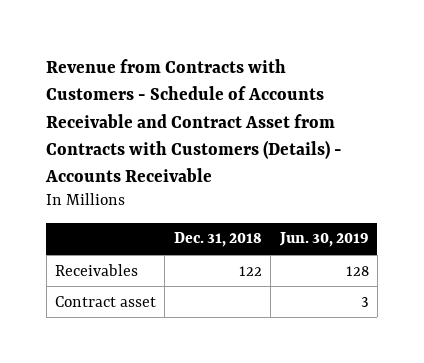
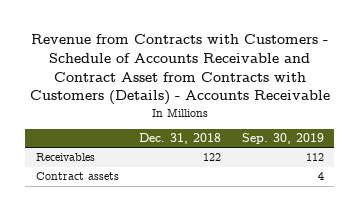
- | Dec. 31, 2018 | Jun. 30, 2019
+ | Dec. 31, 2018 | Sep. 30, 2019
- Contract asset | | 3
+ Contract assets | | 4

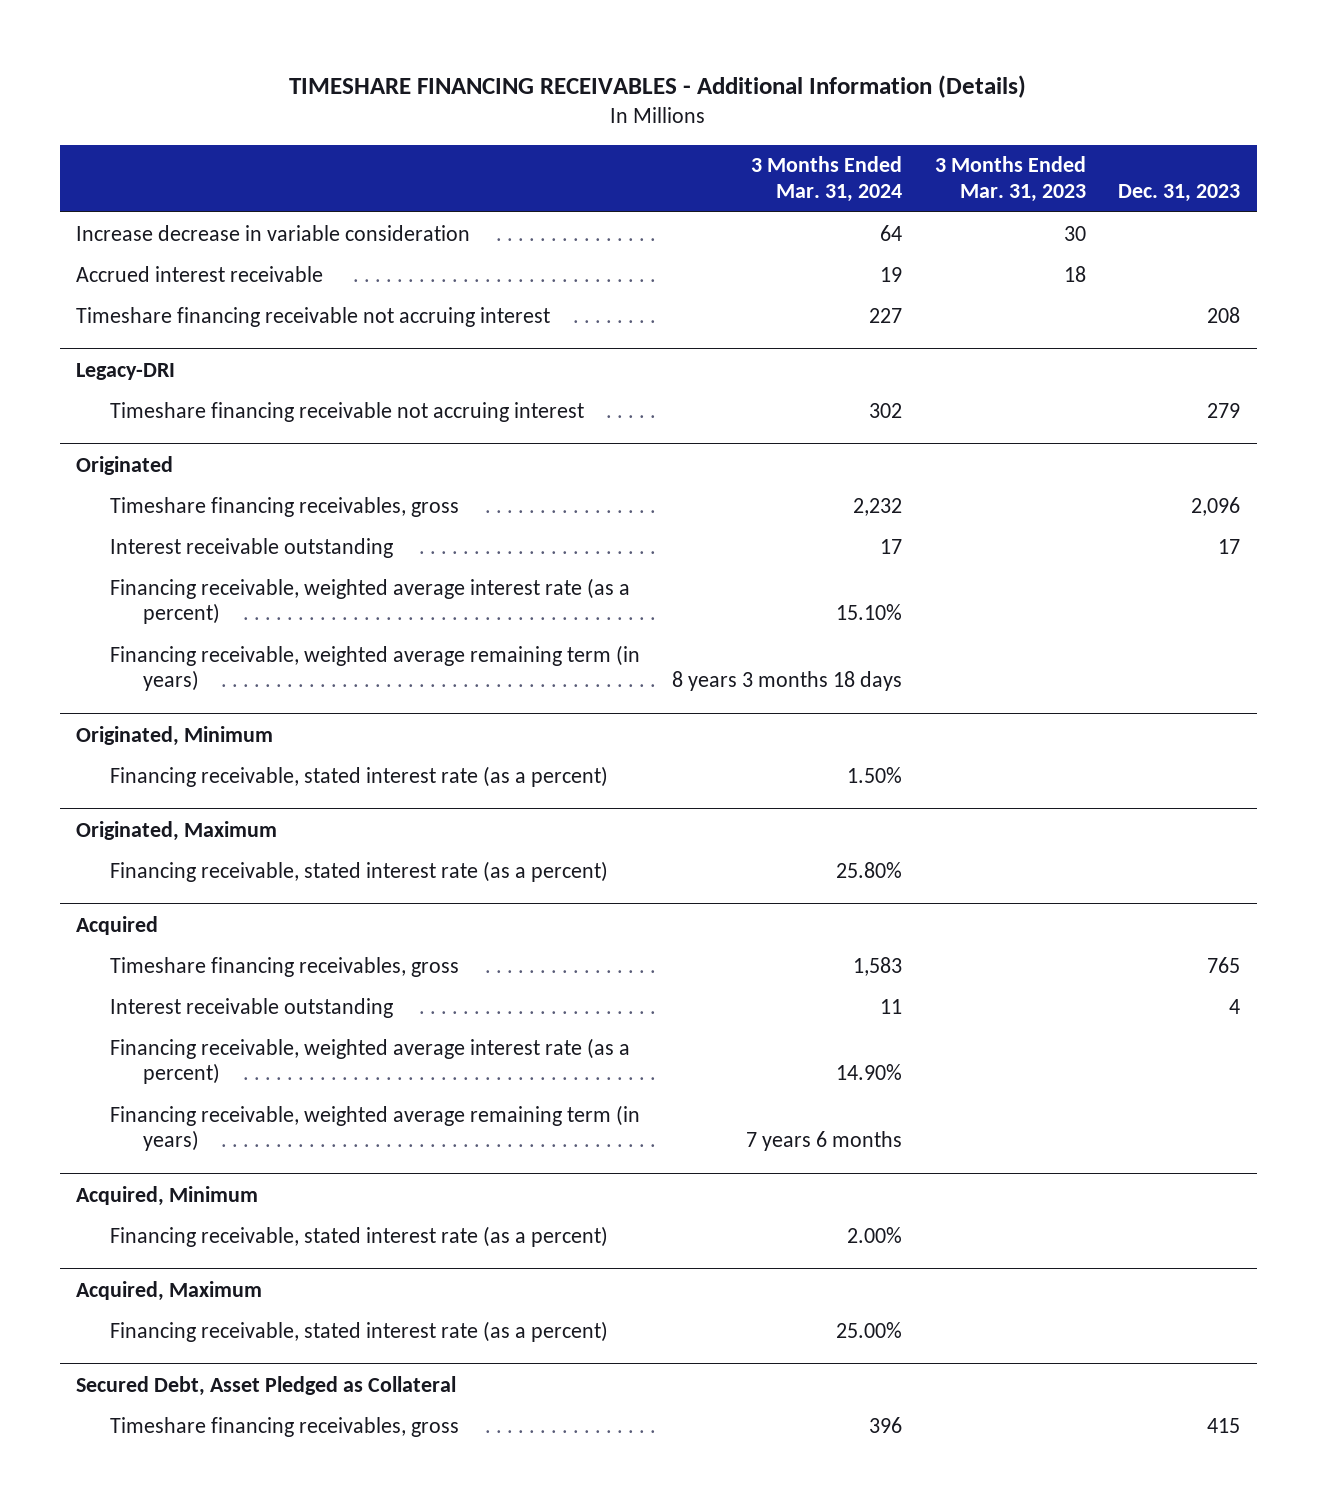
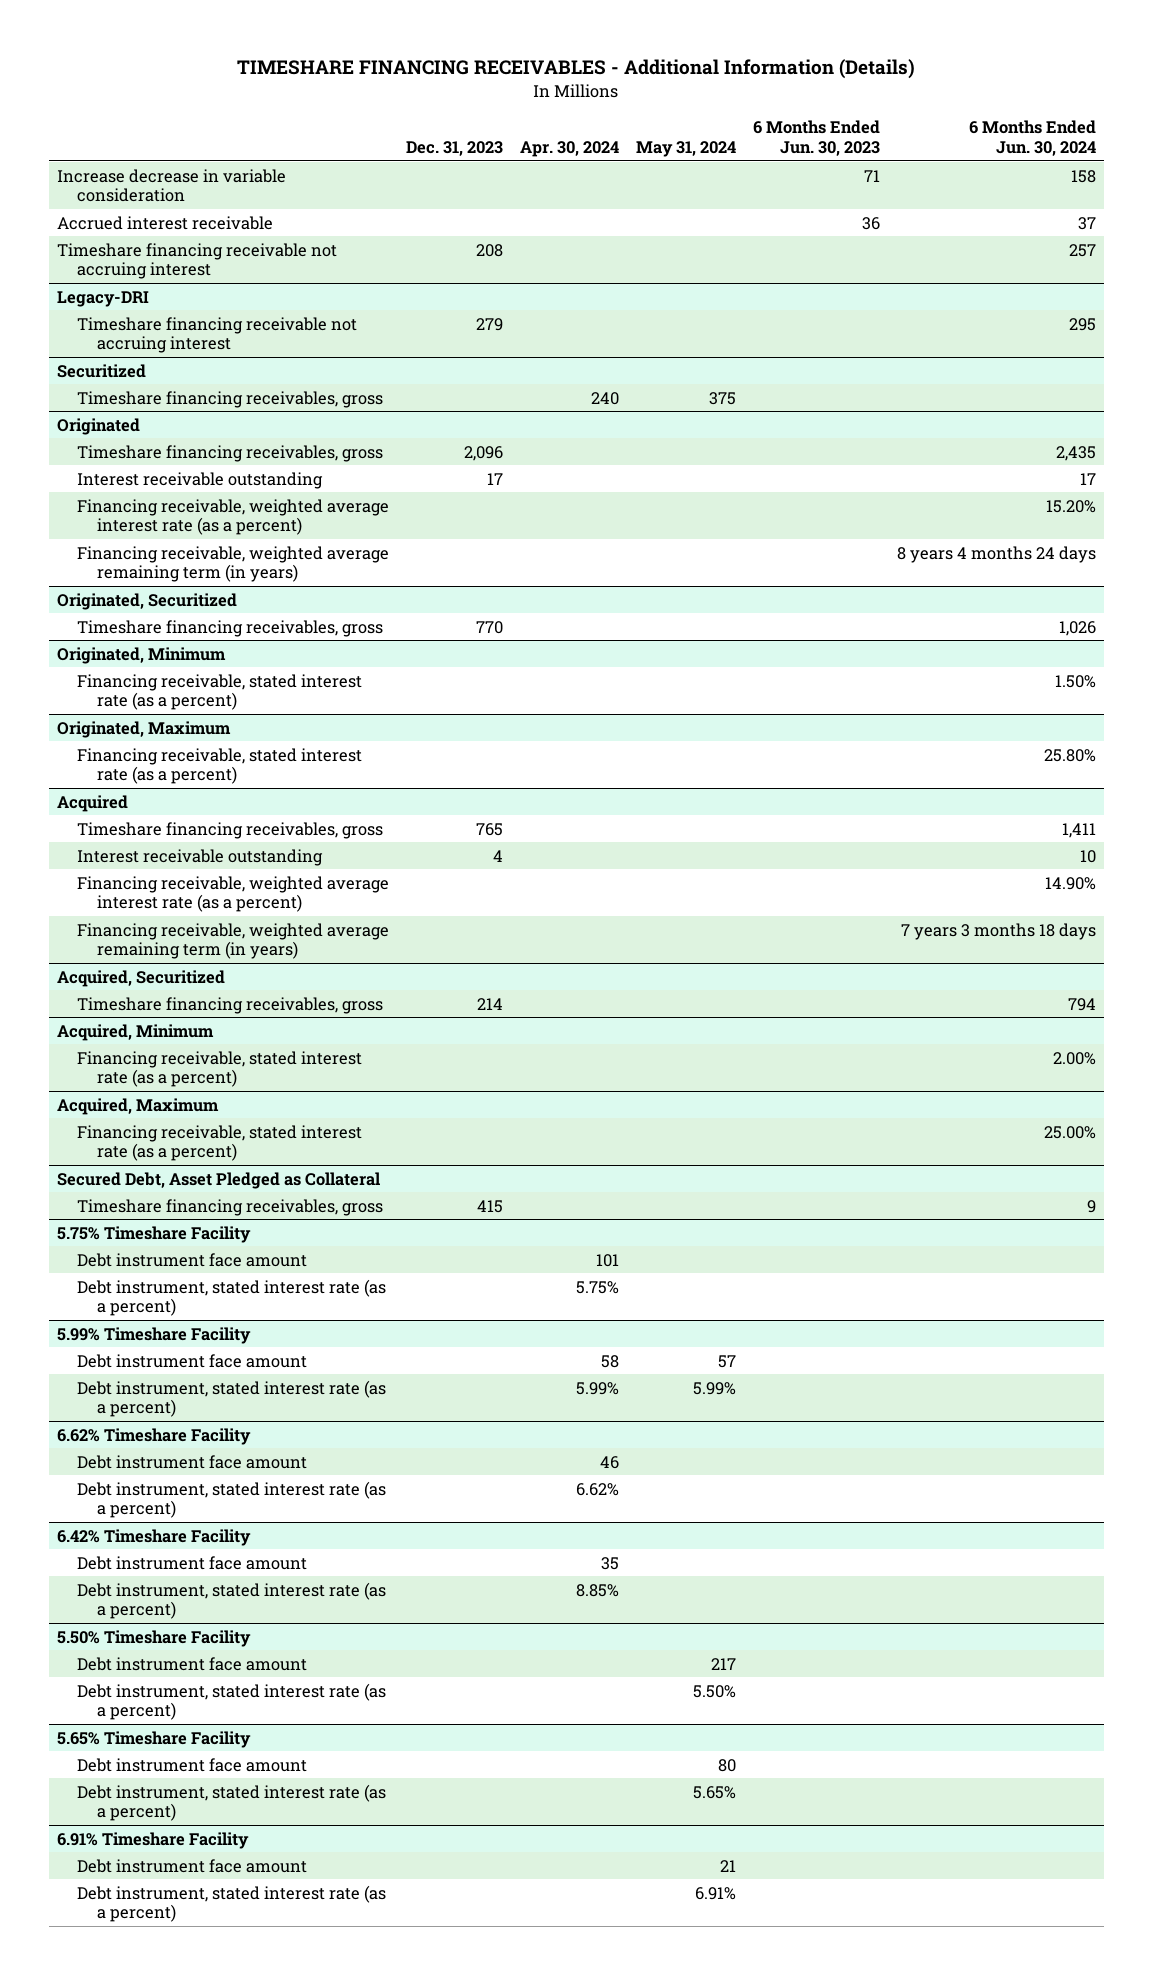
- | 3 Months Ended Mar. 31, 2024 | 3 Months Ended Mar. 31, 2023 | Dec. 31, 2023
+ | Dec. 31, 2023 | Apr. 30, 2024 | May 31, 2024 | 6 Months Ended Jun. 30, 2023 | 6 Months Ended Jun. 30, 2024
+ Securitized
+ Timeshare financing receivables, gross | | 240 | 375 | |
+ Originated, Securitized
+ Timeshare financing receivables, gross | 770 | | | | 1,026
+ Acquired, Securitized
+ Timeshare financing receivables, gross | 214 | | | | 794
+ 5.75% Timeshare Facility
+ Debt instrument face amount | | 101 | | |
+ Debt instrument, stated interest rate (as a percent) | | 5.75% | | |
+ 5.99% Timeshare Facility
+ Debt instrument face amount | | 58 | 57 | |
+ Debt instrument, stated interest rate (as a percent) | | 5.99% | 5.99% | |
+ 6.62% Timeshare Facility
+ Debt instrument face amount | | 46 | | |
+ Debt instrument, stated interest rate (as a percent) | | 6.62% | | |
+ 6.42% Timeshare Facility
+ Debt instrument face amount | | 35 | | |
+ Debt instrument, stated interest rate (as a percent) | | 8.85% | | |
+ 5.50% Timeshare Facility
+ Debt instrument face amount | | | 217 | |
+ Debt instrument, stated interest rate (as a percent) | | | 5.50% | |
+ 5.65% Timeshare Facility
+ Debt instrument face amount | | | 80 | |
+ Debt instrument, stated interest rate (as a percent) | | | 5.65% | |
+ 6.91% Timeshare Facility
+ Debt instrument face amount | | | 21 | |
+ Debt instrument, stated interest rate (as a percent) | | | 6.91% | |

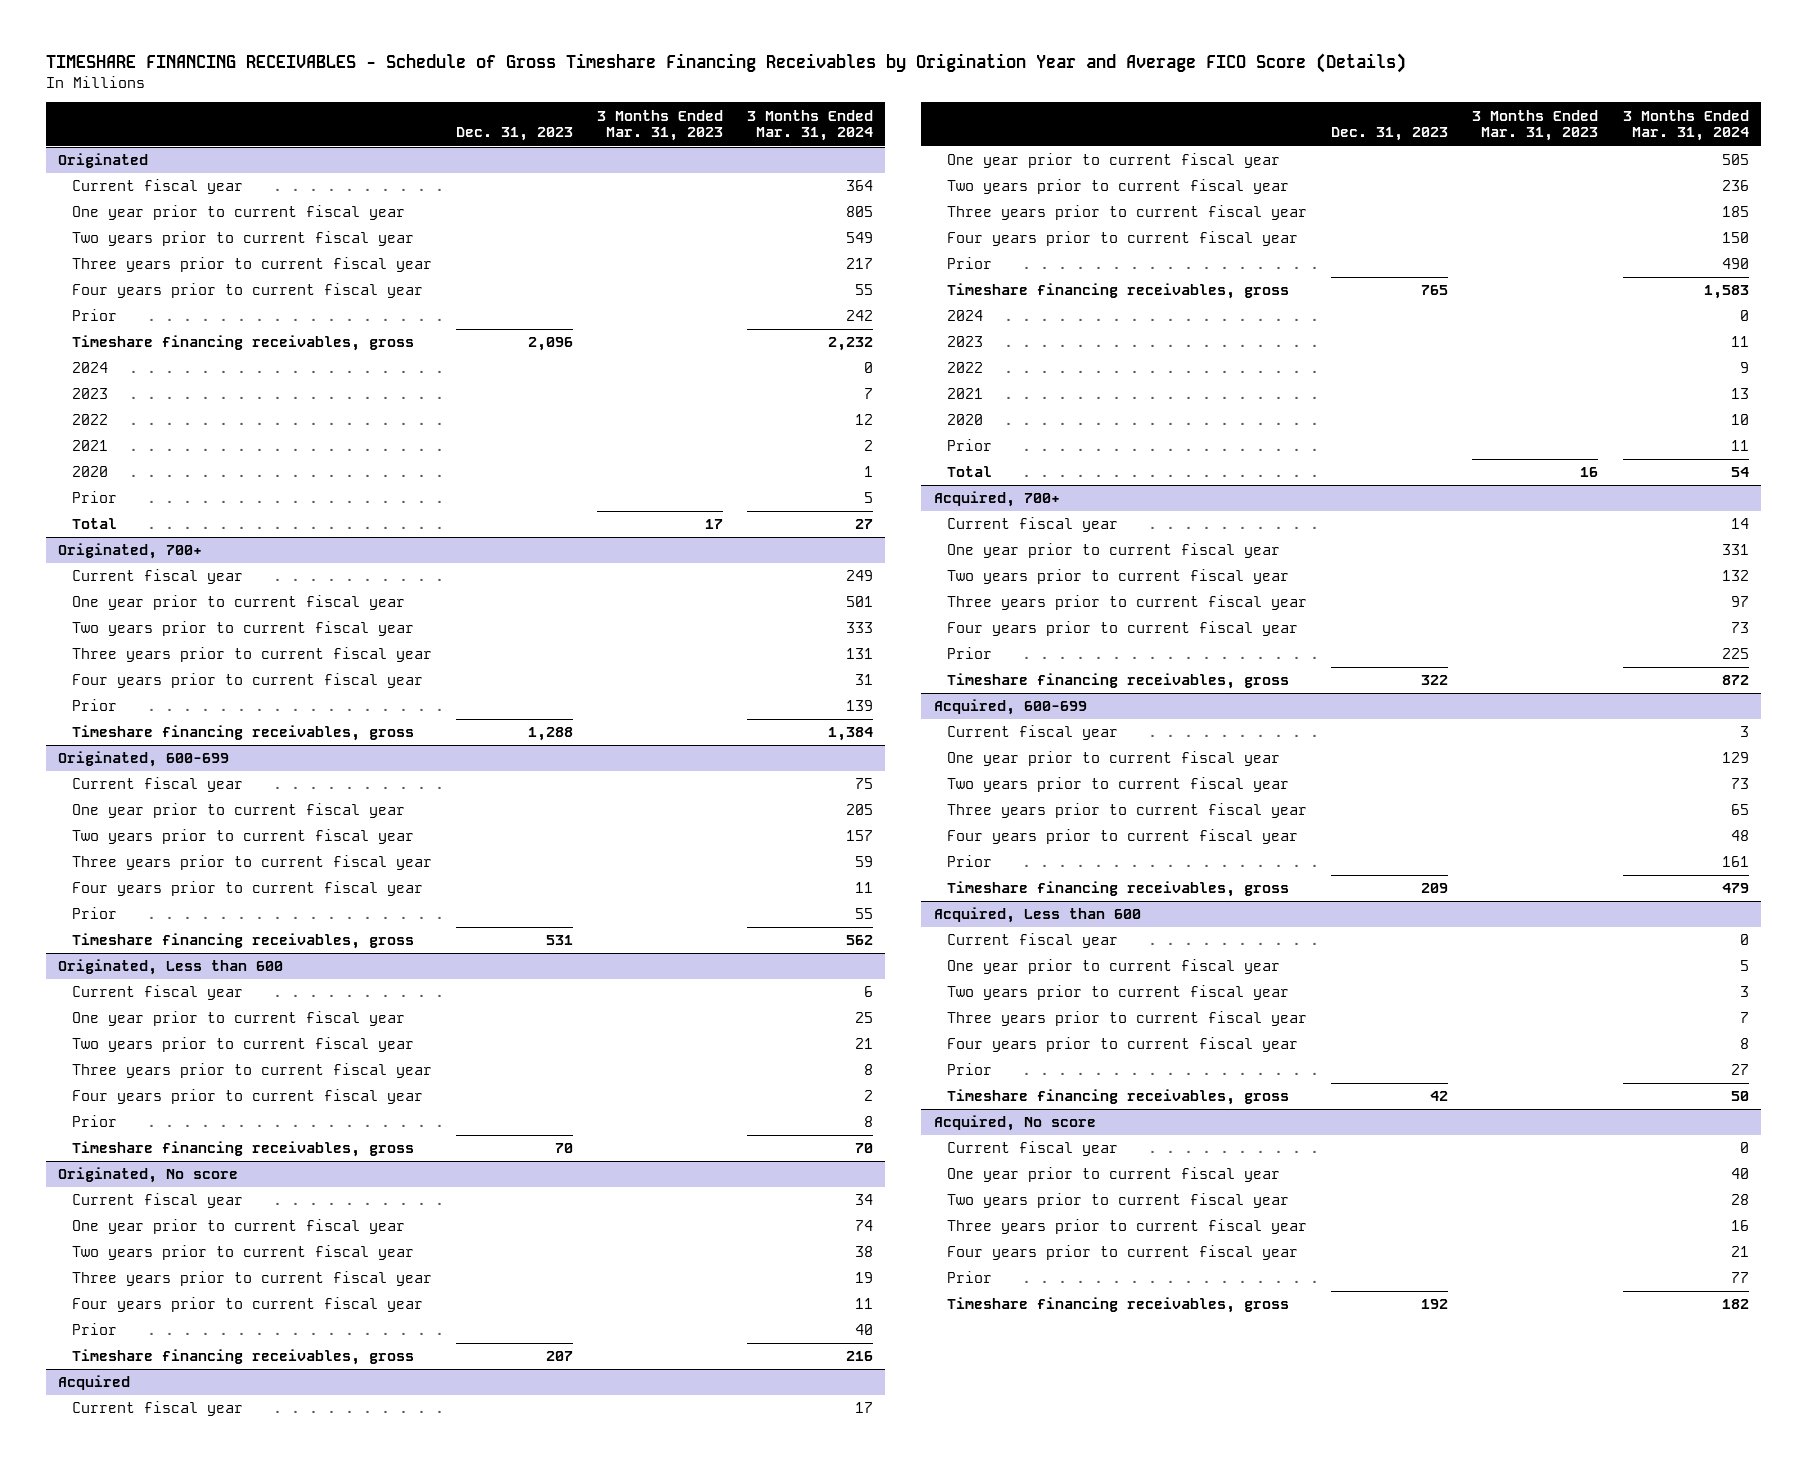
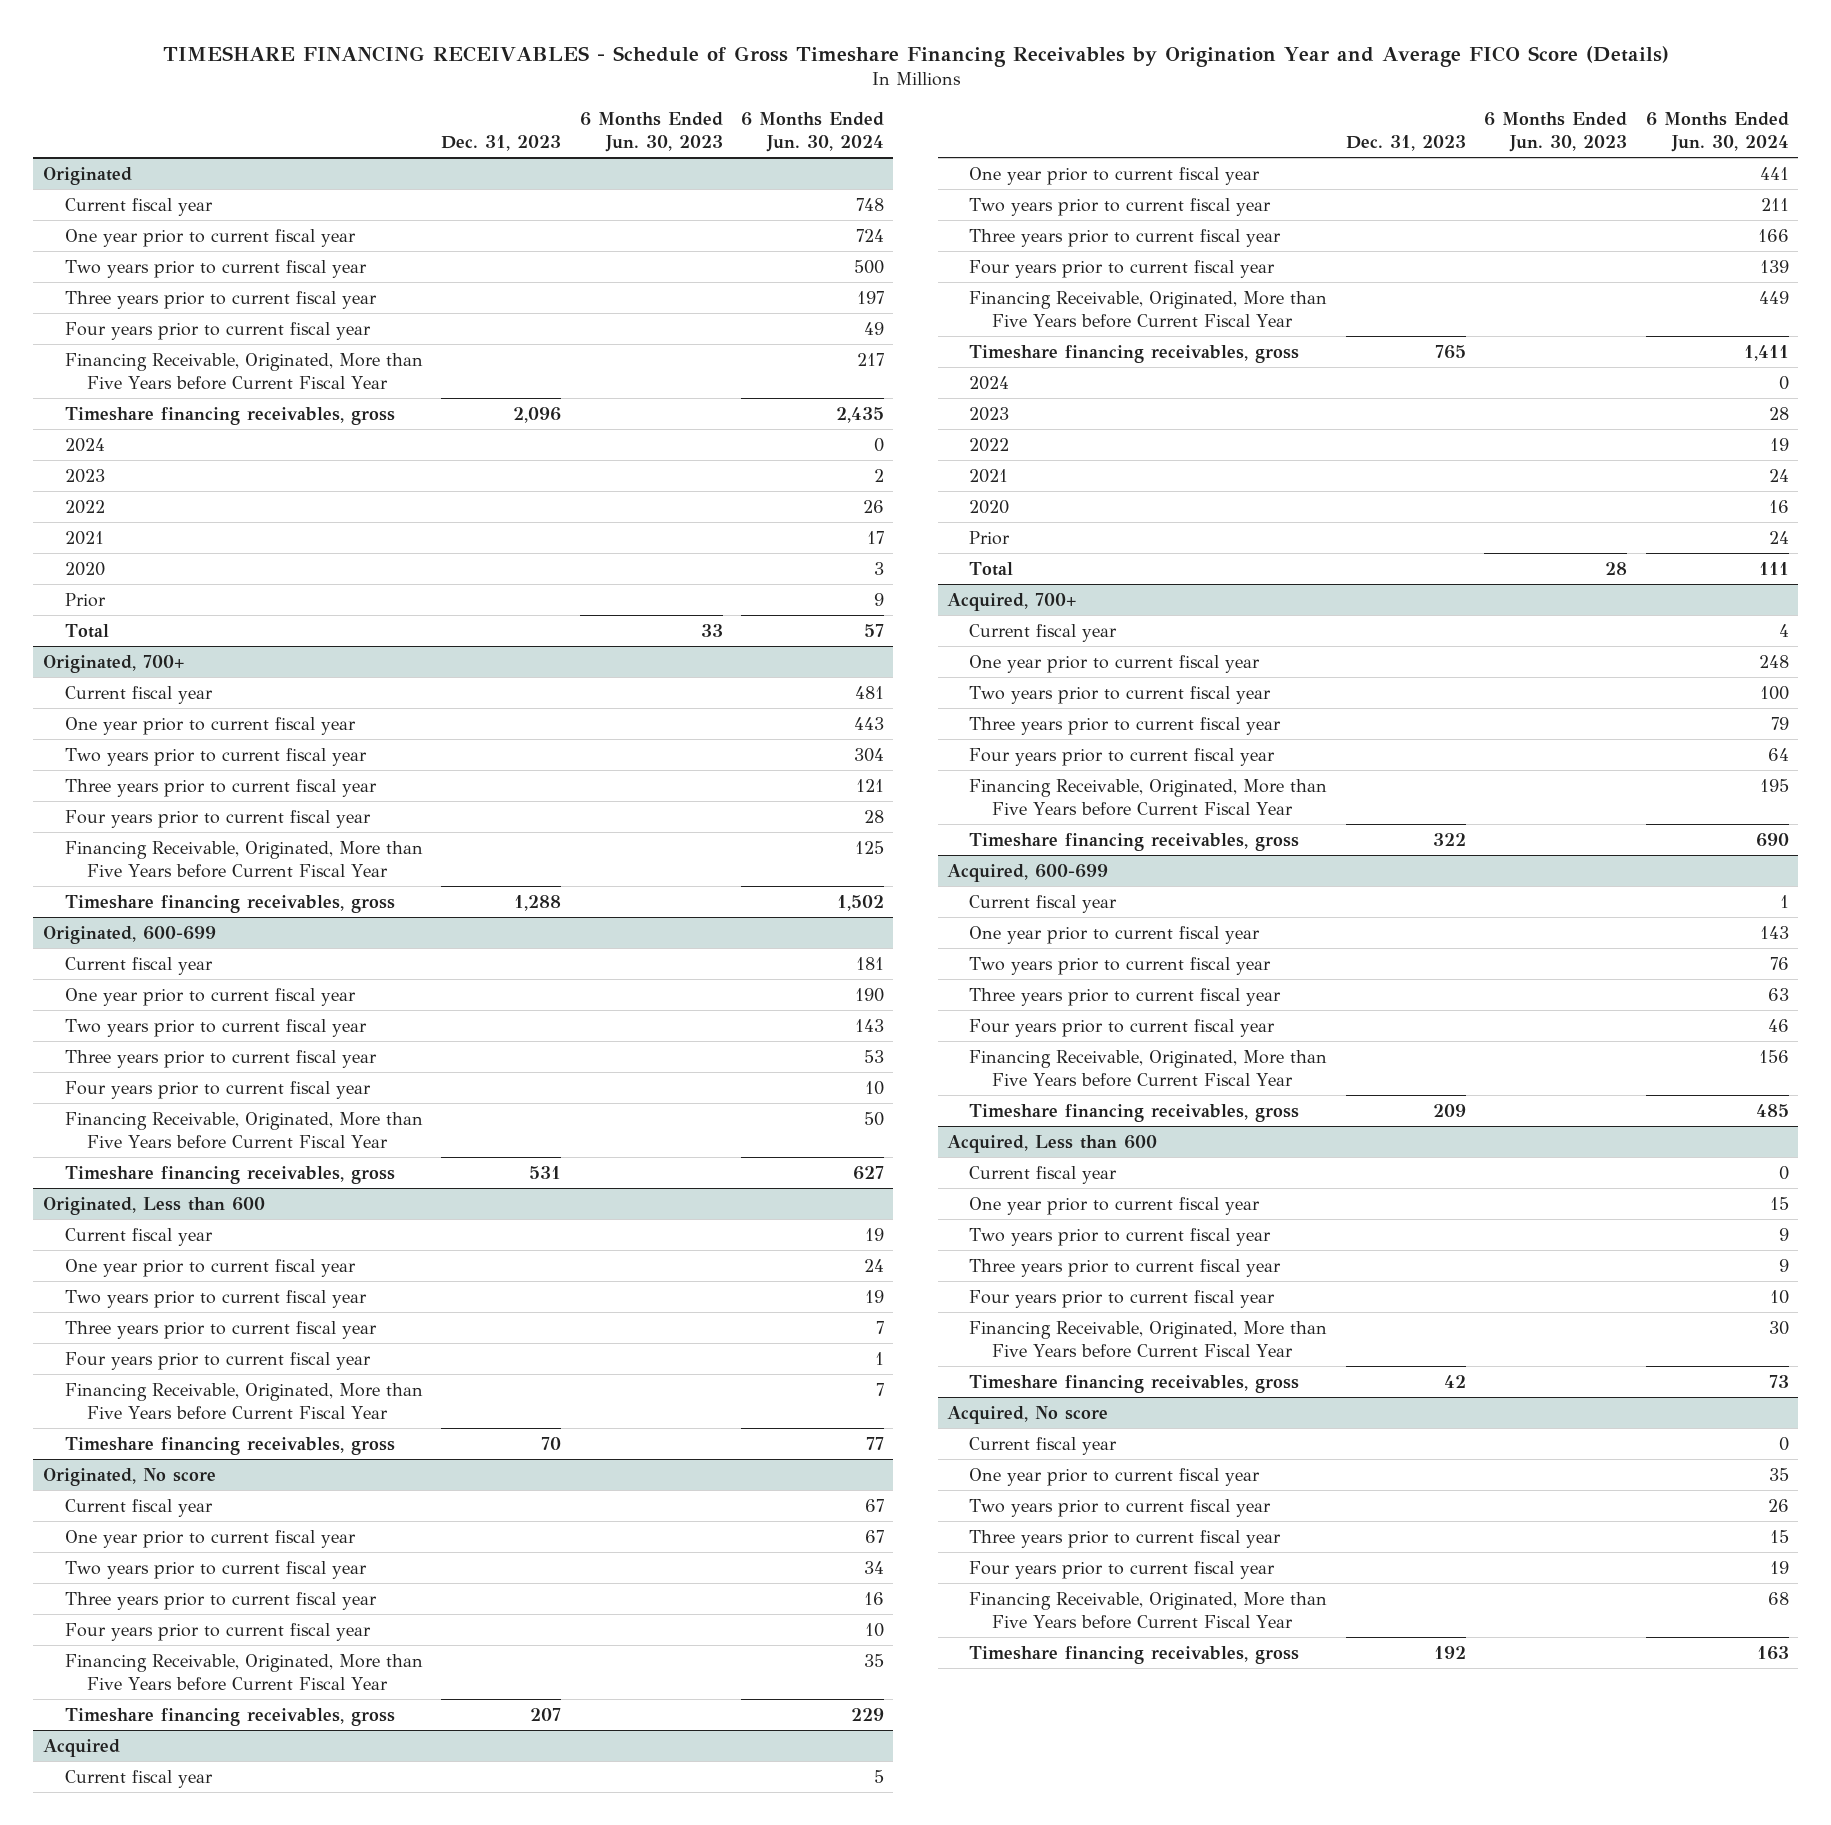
- | Dec. 31, 2023 | 3 Months Ended Mar. 31, 2023 | 3 Months Ended Mar. 31, 2024
+ | Dec. 31, 2023 | 6 Months Ended Jun. 30, 2023 | 6 Months Ended Jun. 30, 2024
@ Originated
- Prior | | | 242
+ Financing Receivable, Originated, More than Five Years before Current Fiscal Year | | | 217
@ Originated, 700+
- Prior | | | 139
+ Financing Receivable, Originated, More than Five Years before Current Fiscal Year | | | 125
@ Originated, 600-699
- Prior | | | 55
+ Financing Receivable, Originated, More than Five Years before Current Fiscal Year | | | 50
@ Originated, Less than 600
- Prior | | | 8
+ Financing Receivable, Originated, More than Five Years before Current Fiscal Year | | | 7
@ Originated, No score
- Prior | | | 40
+ Financing Receivable, Originated, More than Five Years before Current Fiscal Year | | | 35
@ Acquired
- Prior | | | 490
+ Financing Receivable, Originated, More than Five Years before Current Fiscal Year | | | 449
@ Acquired, 700+
- Prior | | | 225
+ Financing Receivable, Originated, More than Five Years before Current Fiscal Year | | | 195
@ Acquired, 600-699
- Prior | | | 161
+ Financing Receivable, Originated, More than Five Years before Current Fiscal Year | | | 156
@ Acquired, Less than 600
- Prior | | | 27
+ Financing Receivable, Originated, More than Five Years before Current Fiscal Year | | | 30
@ Acquired, No score
- Prior | | | 77
+ Financing Receivable, Originated, More than Five Years before Current Fiscal Year | | | 68

